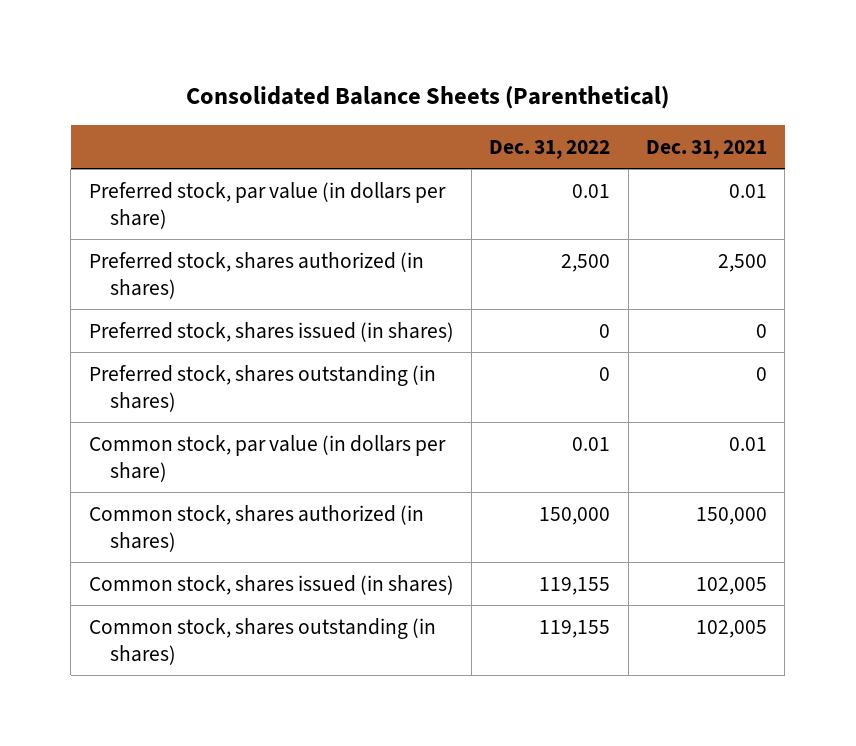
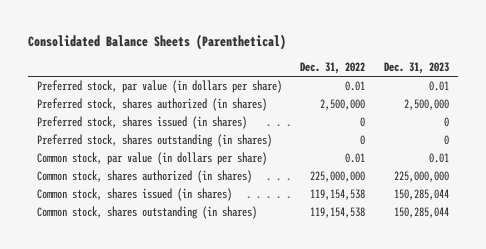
- | Dec. 31, 2022 | Dec. 31, 2021
+ | Dec. 31, 2022 | Dec. 31, 2023
- Preferred stock, shares authorized (in shares) | 2,500 | 2,500
+ Preferred stock, shares authorized (in shares) | 2,500,000 | 2,500,000
- Common stock, shares authorized (in shares) | 150,000 | 150,000
- Common stock, shares issued (in shares) | 119,155 | 102,005
- Common stock, shares outstanding (in shares) | 119,155 | 102,005
+ Common stock, shares authorized (in shares) | 225,000,000 | 225,000,000
+ Common stock, shares issued (in shares) | 119,154,538 | 150,285,044
+ Common stock, shares outstanding (in shares) | 119,154,538 | 150,285,044

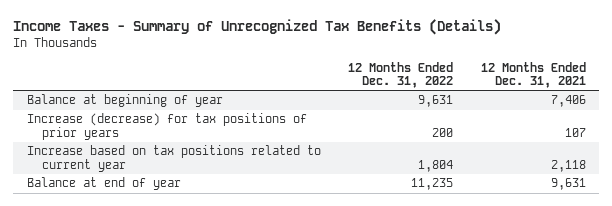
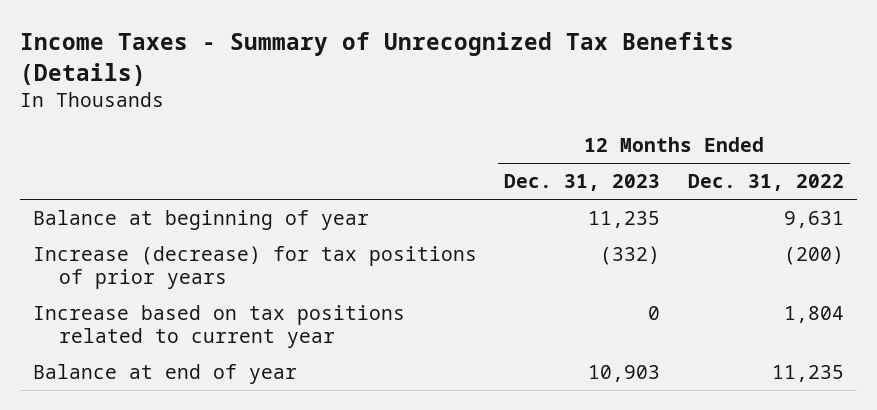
- | 12 Months Ended Dec. 31, 2022 | 12 Months Ended Dec. 31, 2021
+ | 12 Months Ended Dec. 31, 2023 | 12 Months Ended Dec. 31, 2022
- Increase (decrease) for tax positions of prior years | 200 | 107
+ Increase (decrease) for tax positions of prior years | (332) | (200)

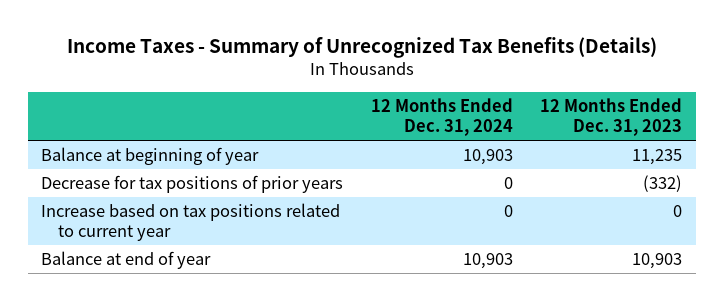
- | 12 Months Ended Dec. 31, 2023 | 12 Months Ended Dec. 31, 2022
+ | 12 Months Ended Dec. 31, 2024 | 12 Months Ended Dec. 31, 2023
- Increase (decrease) for tax positions of prior years | (332) | (200)
+ Decrease for tax positions of prior years | 0 | (332)

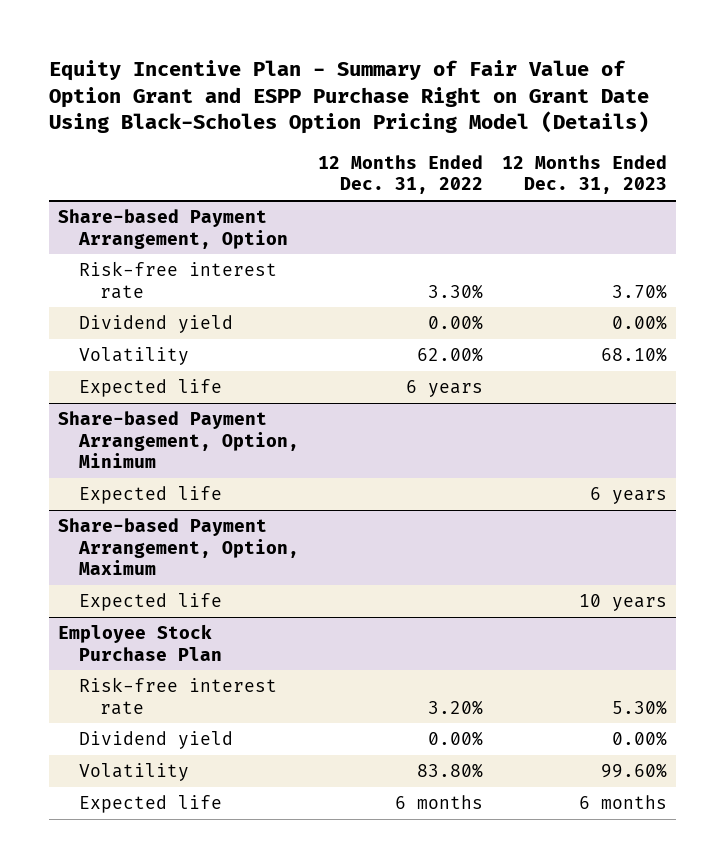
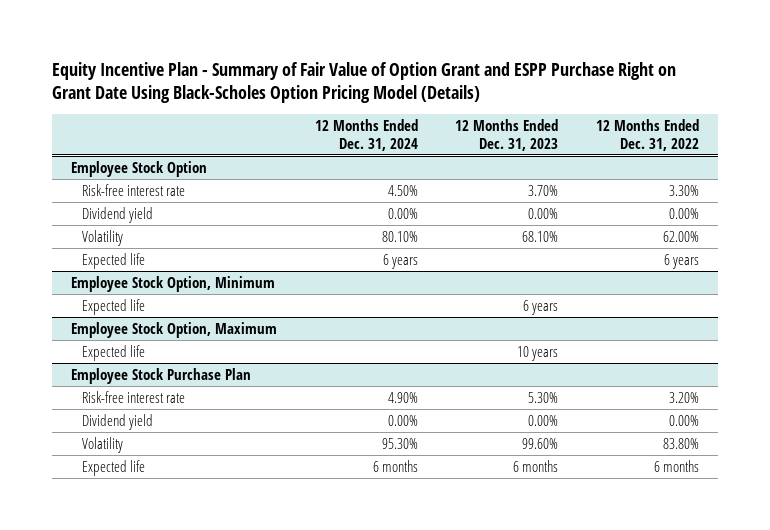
- | 12 Months Ended Dec. 31, 2022 | 12 Months Ended Dec. 31, 2023
+ | 12 Months Ended Dec. 31, 2024 | 12 Months Ended Dec. 31, 2023 | 12 Months Ended Dec. 31, 2022
- Share-based Payment Arrangement, Option
+ Employee Stock Option
- Share-based Payment Arrangement, Option, Minimum
+ Employee Stock Option, Minimum
- Share-based Payment Arrangement, Option, Maximum
+ Employee Stock Option, Maximum

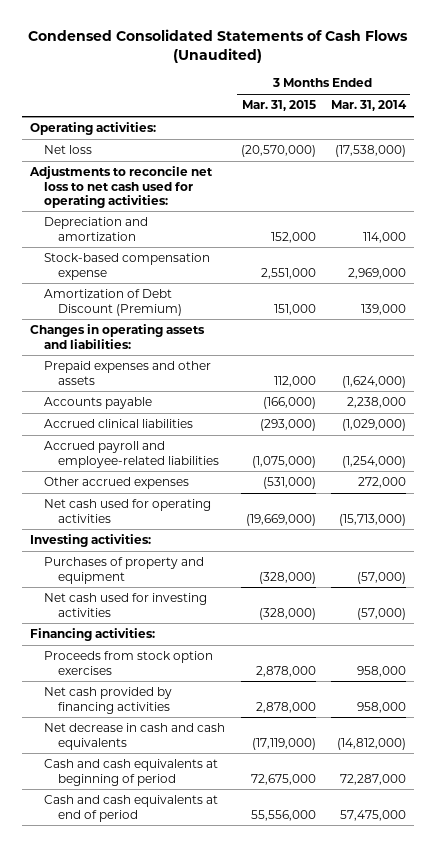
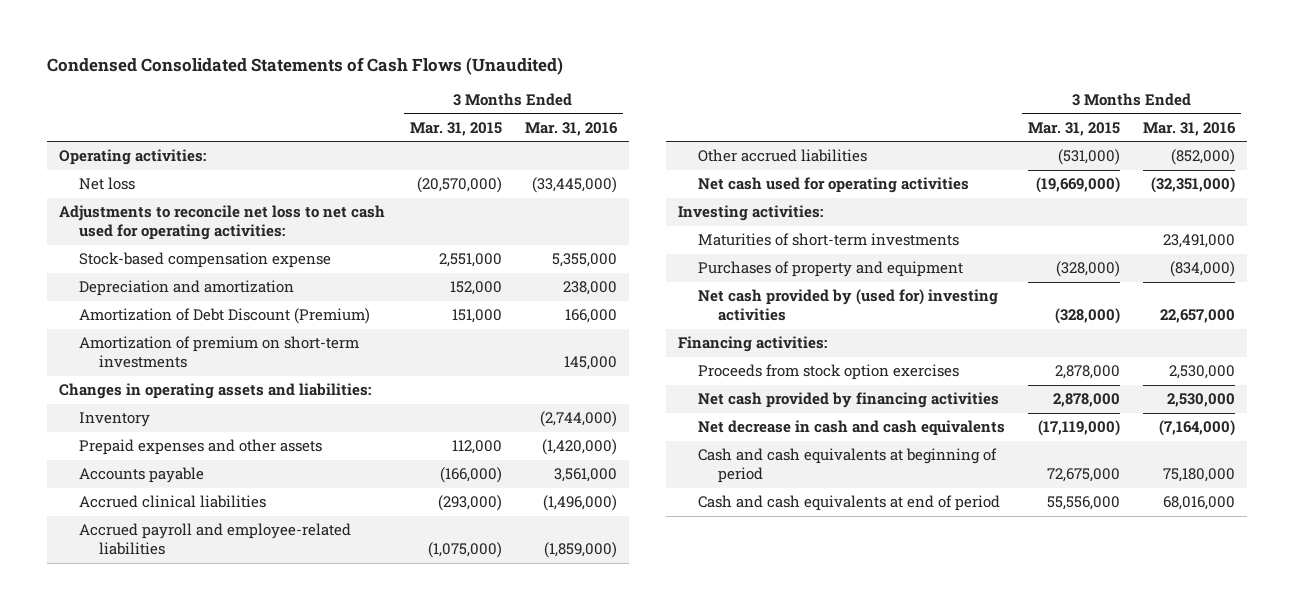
- | 3 Months Ended Mar. 31, 2015 | 3 Months Ended Mar. 31, 2014
+ | 3 Months Ended Mar. 31, 2015 | 3 Months Ended Mar. 31, 2016
moved down: Depreciation and amortization | 152,000 | 238,000
+ Amortization of premium on short-term investments | | 145,000
+ Inventory | | (2,744,000)
- Other accrued expenses | (531,000) | 272,000
+ Other accrued liabilities | (531,000) | (852,000)
+ Maturities of short-term investments | | 23,491,000
- Net cash used for investing activities | (328,000) | (57,000)
+ Net cash provided by (used for) investing activities | (328,000) | 22,657,000

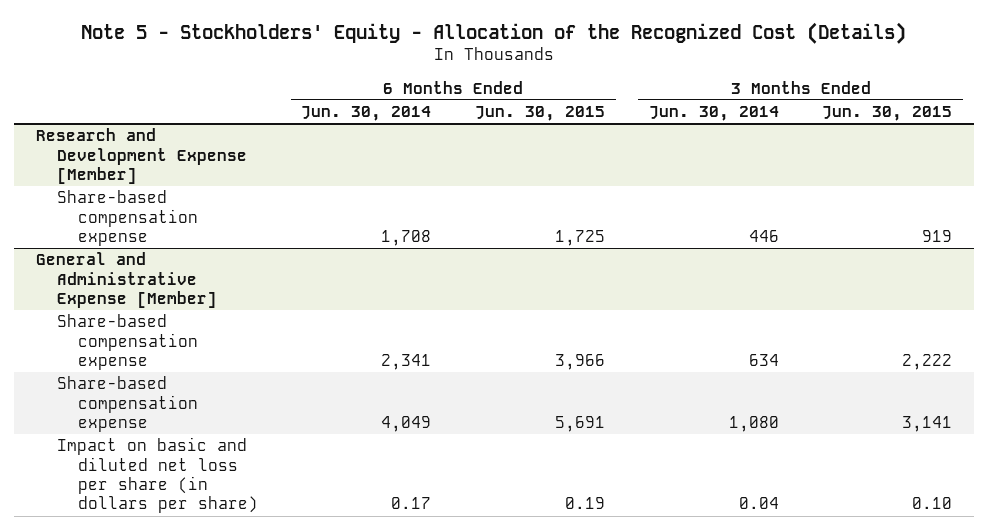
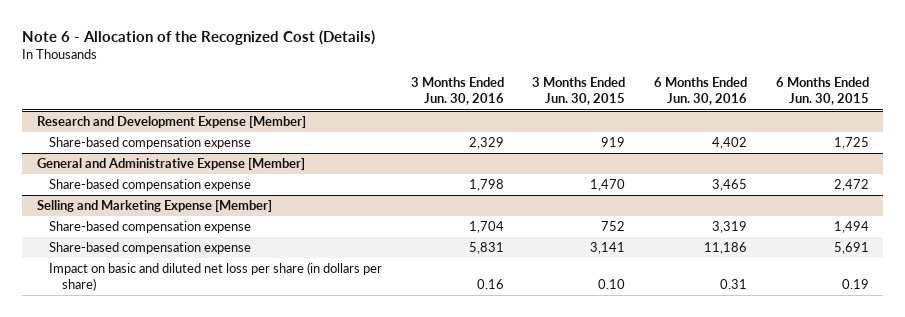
- Note 5 - Stockholders' Equity - Allocation of the Recognized Cost (Details)
+ Note 6 - Allocation of the Recognized Cost (Details)
- | 6 Months Ended Jun. 30, 2014 | 6 Months Ended Jun. 30, 2015 | 3 Months Ended Jun. 30, 2014 | 3 Months Ended Jun. 30, 2015
+ | 3 Months Ended Jun. 30, 2016 | 3 Months Ended Jun. 30, 2015 | 6 Months Ended Jun. 30, 2016 | 6 Months Ended Jun. 30, 2015
@ General and Administrative Expense [Member]
- Share-based compensation expense | 2,341 | 3,966 | 634 | 2,222
+ Share-based compensation expense | 1,798 | 1,470 | 3,465 | 2,472
+ Selling and Marketing Expense [Member]
+ Share-based compensation expense | 1,704 | 752 | 3,319 | 1,494

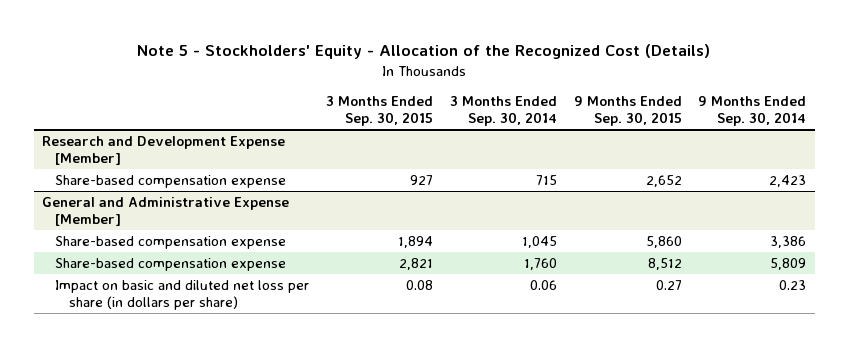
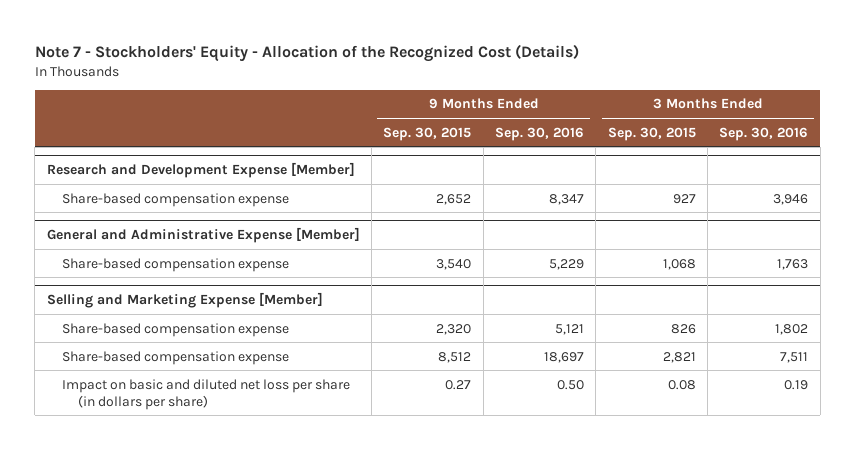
- Note 5 - Stockholders' Equity - Allocation of the Recognized Cost (Details)
+ Note 7 - Stockholders' Equity - Allocation of the Recognized Cost (Details)
- | 3 Months Ended Sep. 30, 2015 | 3 Months Ended Sep. 30, 2014 | 9 Months Ended Sep. 30, 2015 | 9 Months Ended Sep. 30, 2014
+ | 9 Months Ended Sep. 30, 2015 | 9 Months Ended Sep. 30, 2016 | 3 Months Ended Sep. 30, 2015 | 3 Months Ended Sep. 30, 2016
@ General and Administrative Expense [Member]
- Share-based compensation expense | 1,894 | 1,045 | 5,860 | 3,386
+ Share-based compensation expense | 3,540 | 5,229 | 1,068 | 1,763
+ Selling and Marketing Expense [Member]
+ Share-based compensation expense | 2,320 | 5,121 | 826 | 1,802

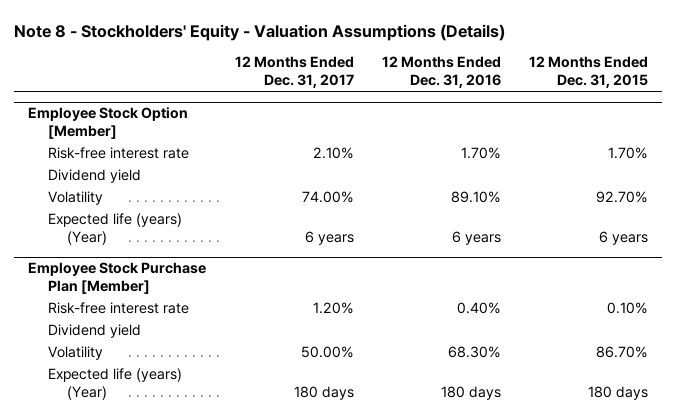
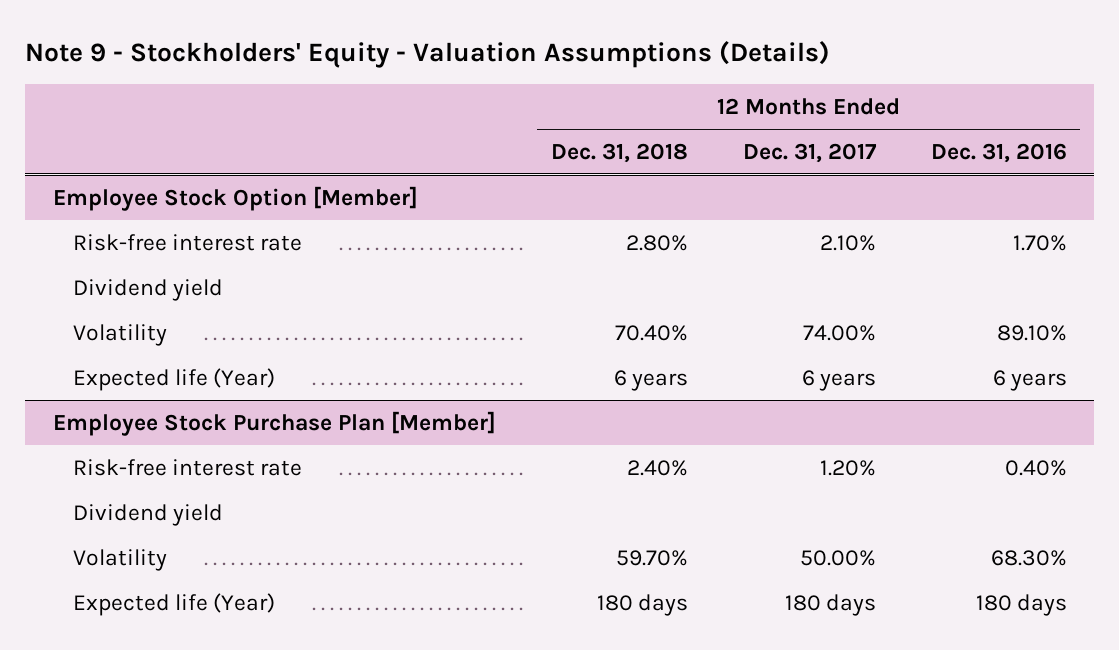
- Note 8 - Stockholders' Equity - Valuation Assumptions (Details)
+ Note 9 - Stockholders' Equity - Valuation Assumptions (Details)
- | 12 Months Ended Dec. 31, 2017 | 12 Months Ended Dec. 31, 2016 | 12 Months Ended Dec. 31, 2015
+ | 12 Months Ended Dec. 31, 2018 | 12 Months Ended Dec. 31, 2017 | 12 Months Ended Dec. 31, 2016
@ Employee Stock Option [Member]
- Expected life (years) (Year) | 6 years | 6 years | 6 years
+ Expected life (Year) | 6 years | 6 years | 6 years
@ Employee Stock Purchase Plan [Member]
- Expected life (years) (Year) | 180 days | 180 days | 180 days
+ Expected life (Year) | 180 days | 180 days | 180 days

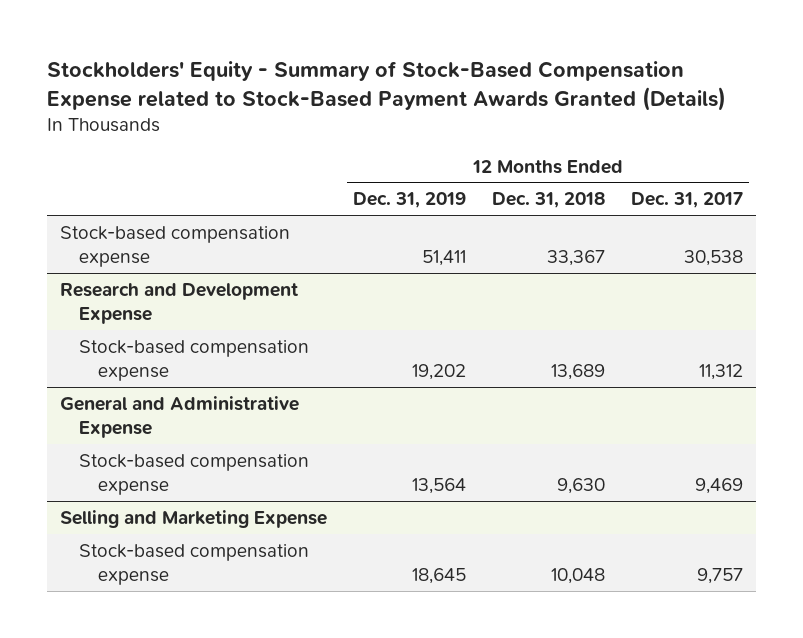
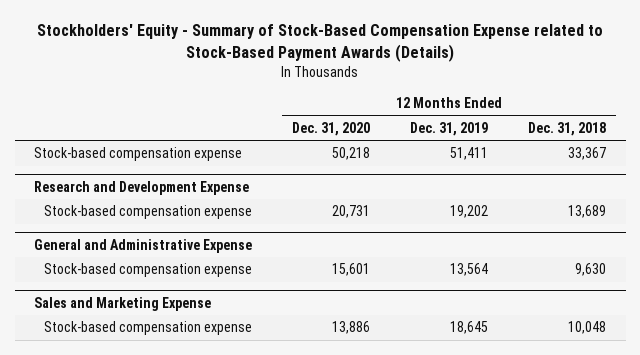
- Stockholders' Equity - Summary of Stock-Based Compensation Expense related to Stock-Based Payment Awards Granted (Details)
+ Stockholders' Equity - Summary of Stock-Based Compensation Expense related to Stock-Based Payment Awards (Details)
- | 12 Months Ended Dec. 31, 2019 | 12 Months Ended Dec. 31, 2018 | 12 Months Ended Dec. 31, 2017
+ | 12 Months Ended Dec. 31, 2020 | 12 Months Ended Dec. 31, 2019 | 12 Months Ended Dec. 31, 2018
- Selling and Marketing Expense
+ Sales and Marketing Expense

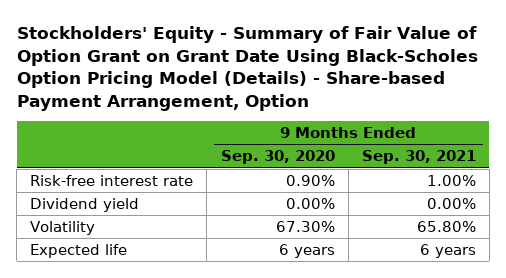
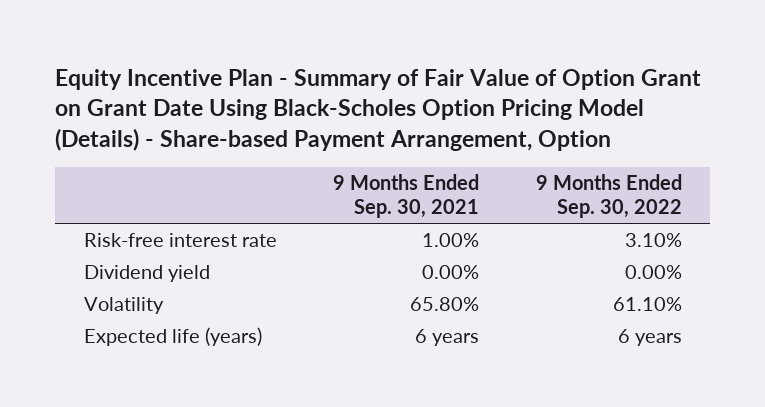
- Stockholders' Equity - Summary of Fair Value of Option Grant on Grant Date Using Black-Scholes Option Pricing Model (Details) - Share-based Payment Arrangement, Option
+ Equity Incentive Plan - Summary of Fair Value of Option Grant on Grant Date Using Black-Scholes Option Pricing Model (Details) - Share-based Payment Arrangement, Option
- | 9 Months Ended Sep. 30, 2020 | 9 Months Ended Sep. 30, 2021
+ | 9 Months Ended Sep. 30, 2021 | 9 Months Ended Sep. 30, 2022
- Expected life | 6 years | 6 years
+ Expected life (years) | 6 years | 6 years

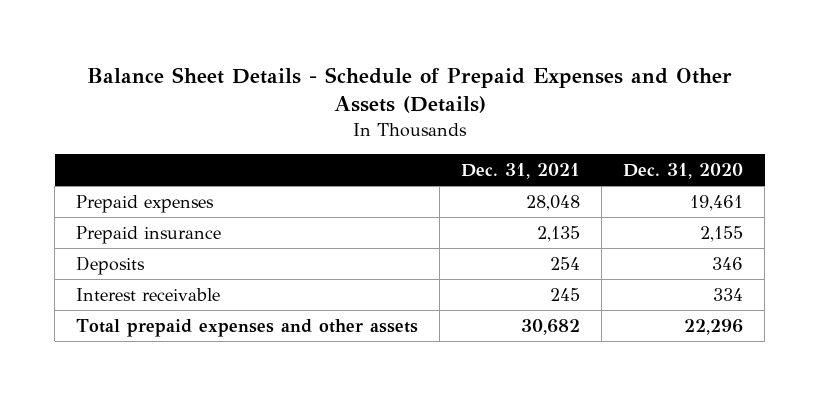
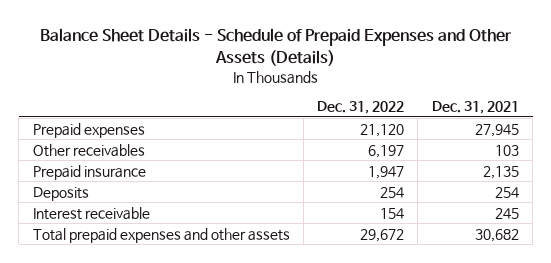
- | Dec. 31, 2021 | Dec. 31, 2020
+ | Dec. 31, 2022 | Dec. 31, 2021
- Prepaid expenses | 28,048 | 19,461
+ Prepaid expenses | 21,120 | 27,945
+ Other receivables | 6,197 | 103

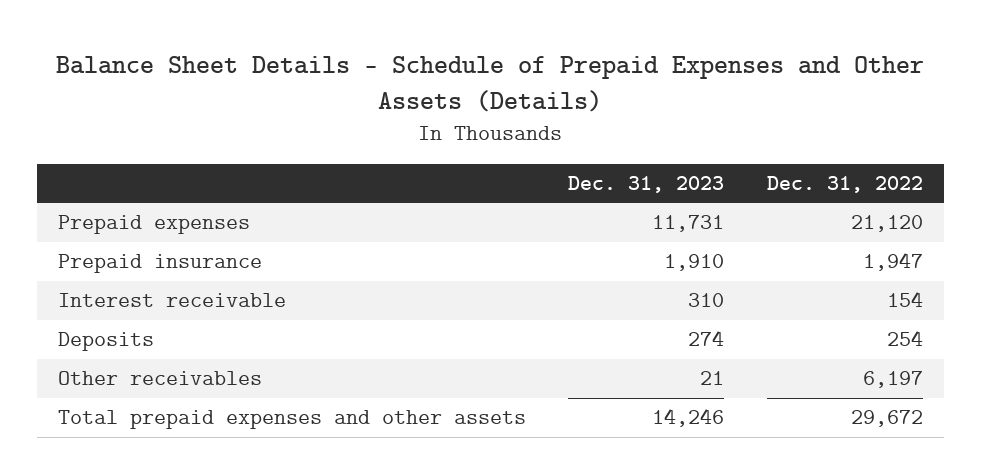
- | Dec. 31, 2022 | Dec. 31, 2021
+ | Dec. 31, 2023 | Dec. 31, 2022
moved down: Deposits | 274 | 254
moved down: Other receivables | 21 | 6,197

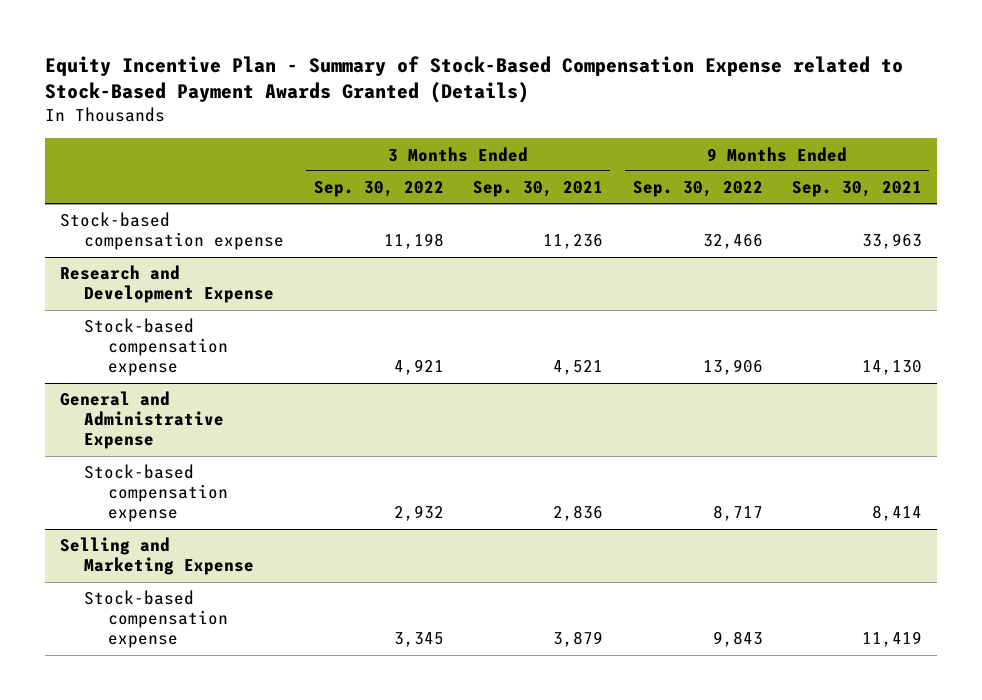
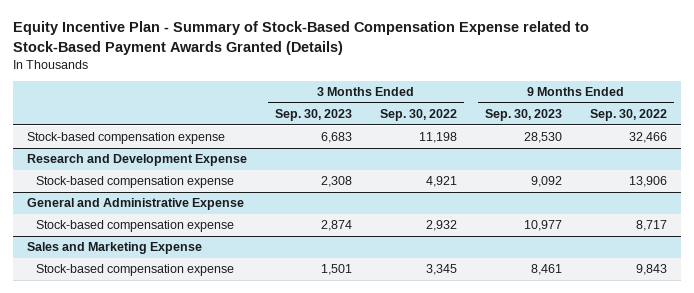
- | 3 Months Ended Sep. 30, 2022 | 3 Months Ended Sep. 30, 2021 | 9 Months Ended Sep. 30, 2022 | 9 Months Ended Sep. 30, 2021
+ | 3 Months Ended Sep. 30, 2023 | 3 Months Ended Sep. 30, 2022 | 9 Months Ended Sep. 30, 2023 | 9 Months Ended Sep. 30, 2022
- Selling and Marketing Expense
+ Sales and Marketing Expense

